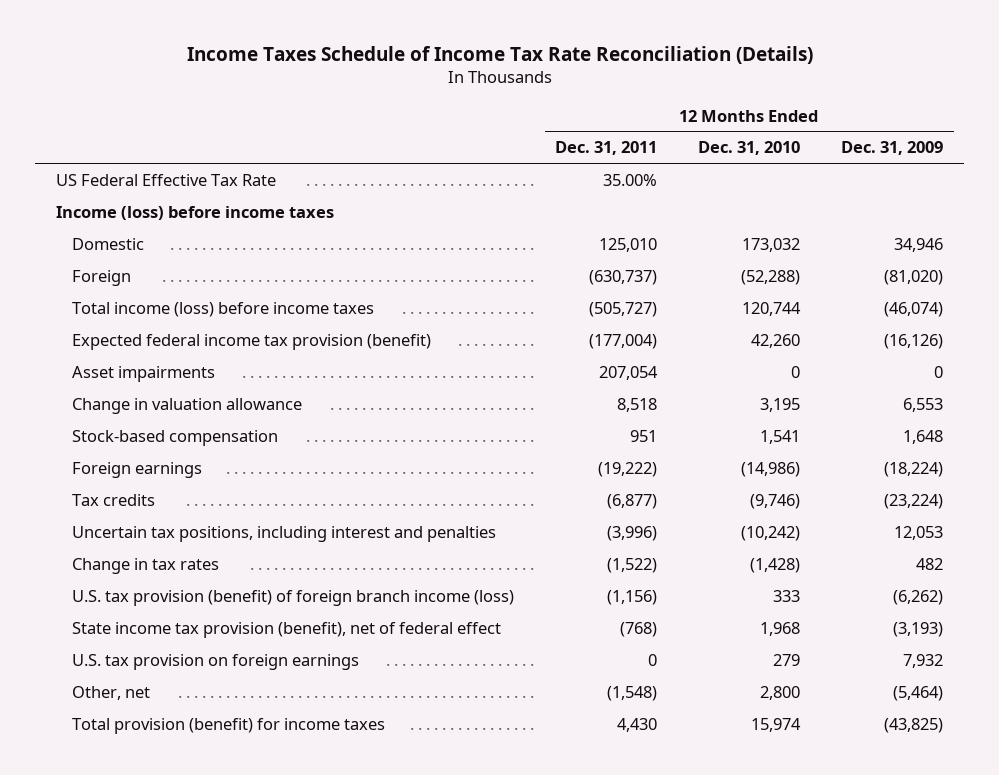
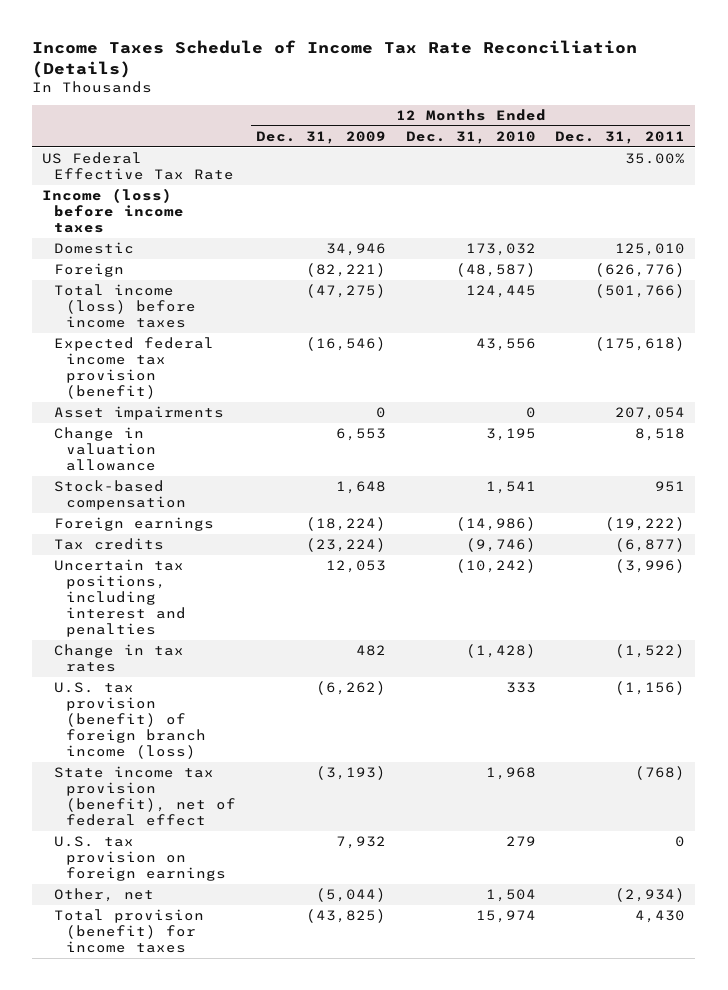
- | 12 Months Ended Dec. 31, 2011 | 12 Months Ended Dec. 31, 2010 | 12 Months Ended Dec. 31, 2009
+ | 12 Months Ended Dec. 31, 2009 | 12 Months Ended Dec. 31, 2010 | 12 Months Ended Dec. 31, 2011
- Foreign | (630,737) | (52,288) | (81,020)
- Total income (loss) before income taxes | (505,727) | 120,744 | (46,074)
- Expected federal income tax provision (benefit) | (177,004) | 42,260 | (16,126)
+ Foreign | (82,221) | (48,587) | (626,776)
+ Total income (loss) before income taxes | (47,275) | 124,445 | (501,766)
+ Expected federal income tax provision (benefit) | (16,546) | 43,556 | (175,618)
- Other, net | (1,548) | 2,800 | (5,464)
+ Other, net | (5,044) | 1,504 | (2,934)

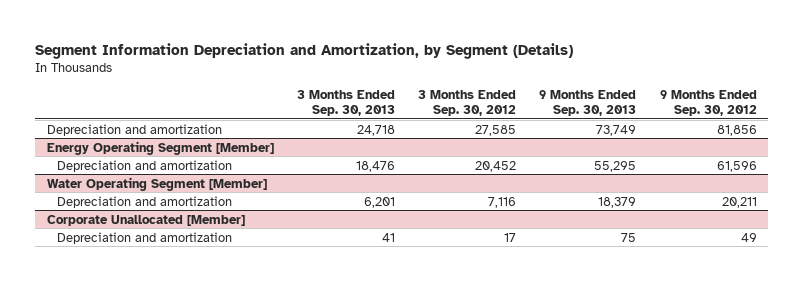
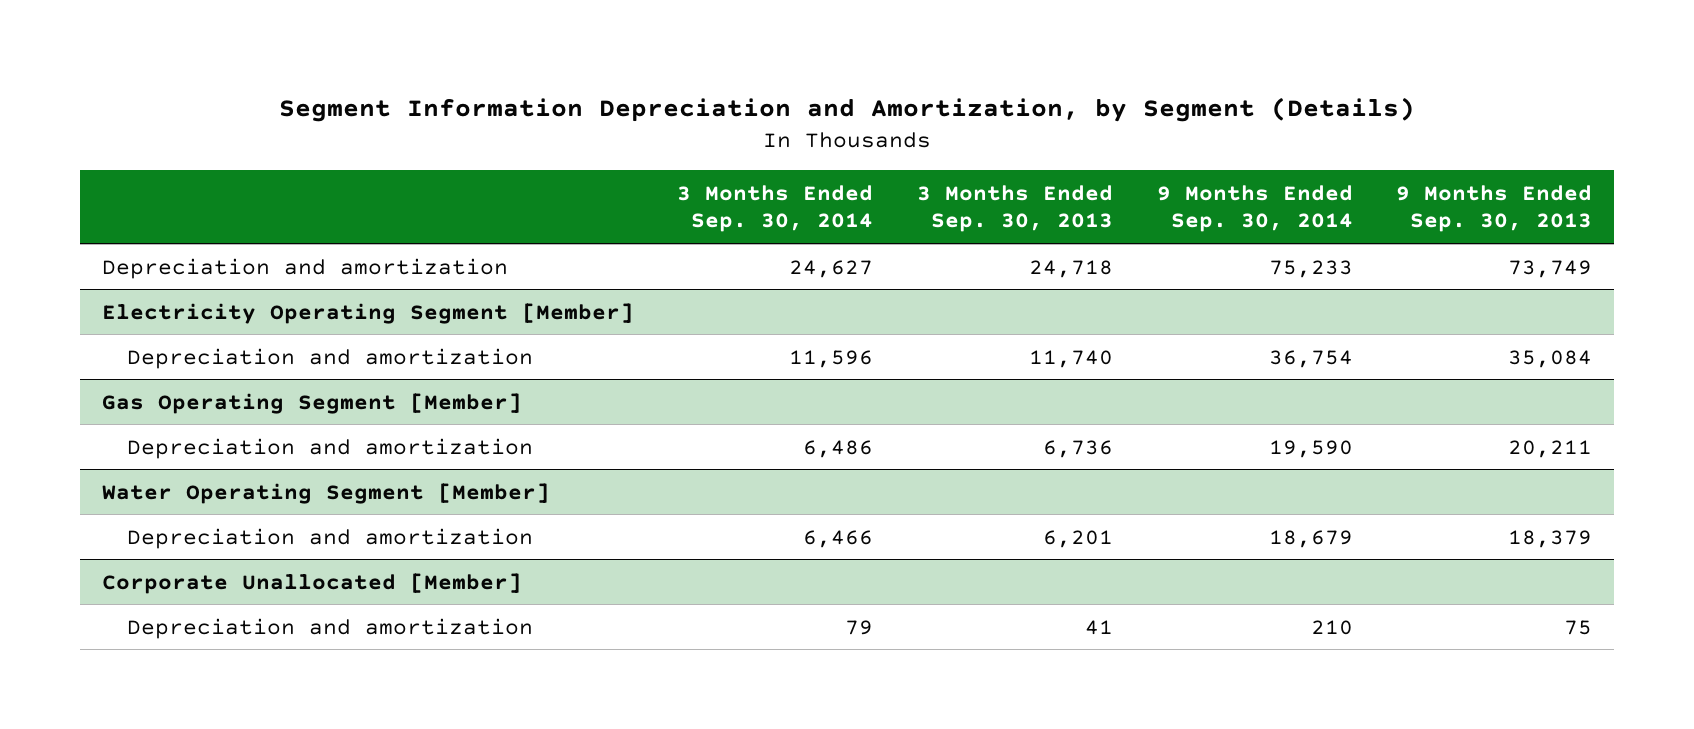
- | 3 Months Ended Sep. 30, 2013 | 3 Months Ended Sep. 30, 2012 | 9 Months Ended Sep. 30, 2013 | 9 Months Ended Sep. 30, 2012
+ | 3 Months Ended Sep. 30, 2014 | 3 Months Ended Sep. 30, 2013 | 9 Months Ended Sep. 30, 2014 | 9 Months Ended Sep. 30, 2013
- Energy Operating Segment [Member]
- Depreciation and amortization | 18,476 | 20,452 | 55,295 | 61,596
+ Electricity Operating Segment [Member]
+ Depreciation and amortization | 11,596 | 11,740 | 36,754 | 35,084
+ Gas Operating Segment [Member]
+ Depreciation and amortization | 6,486 | 6,736 | 19,590 | 20,211

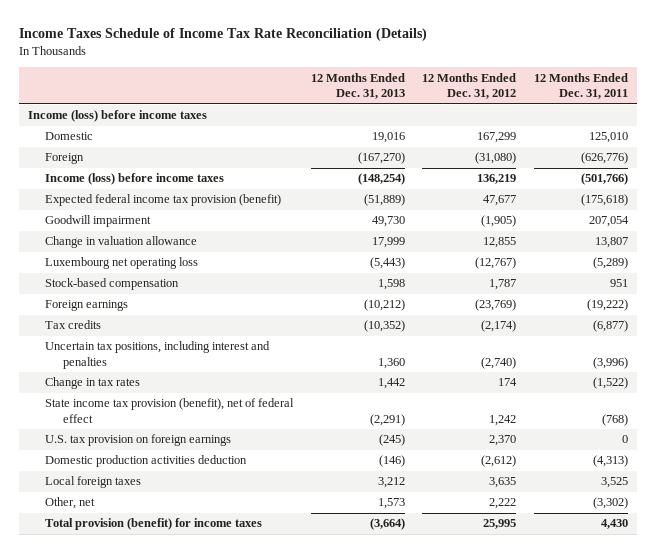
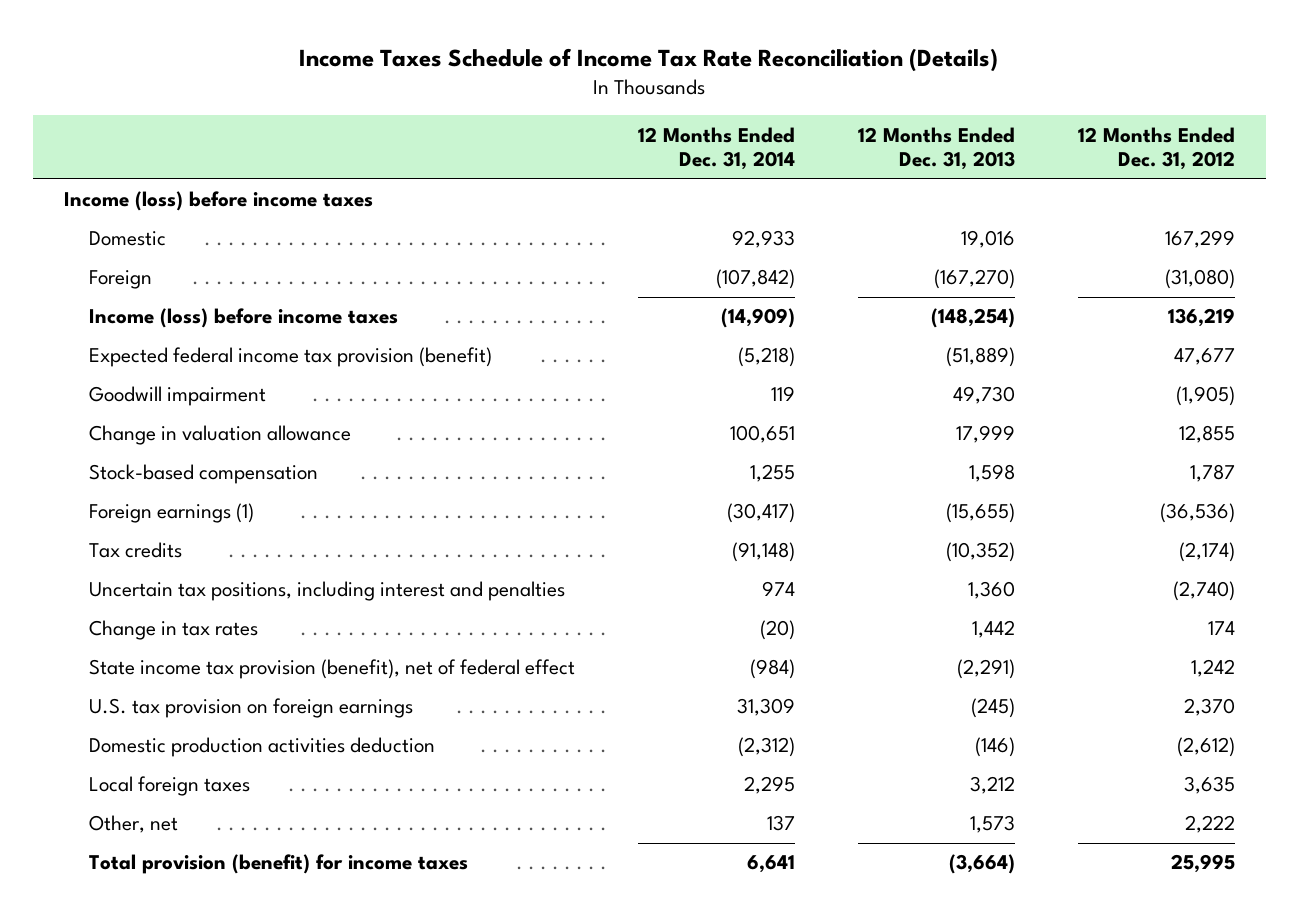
- | 12 Months Ended Dec. 31, 2013 | 12 Months Ended Dec. 31, 2012 | 12 Months Ended Dec. 31, 2011
+ | 12 Months Ended Dec. 31, 2014 | 12 Months Ended Dec. 31, 2013 | 12 Months Ended Dec. 31, 2012
- Luxembourg net operating loss | (5,443) | (12,767) | (5,289)
- Foreign earnings | (10,212) | (23,769) | (19,222)
+ Foreign earnings (1) | (30,417) | (15,655) | (36,536)

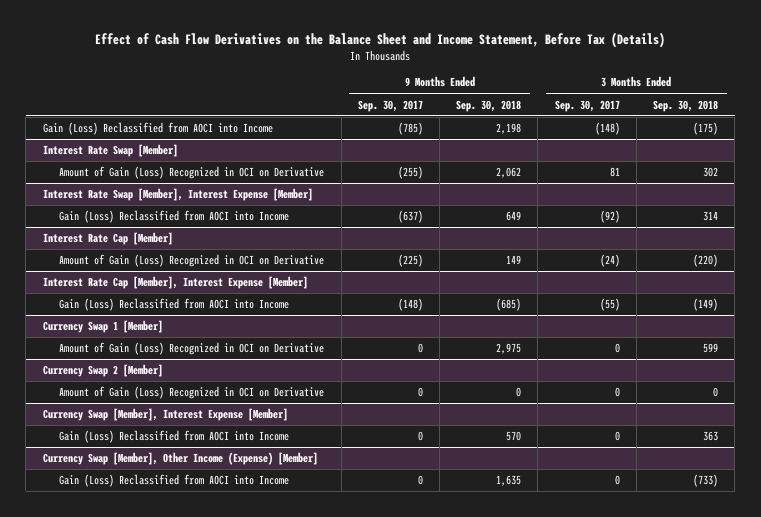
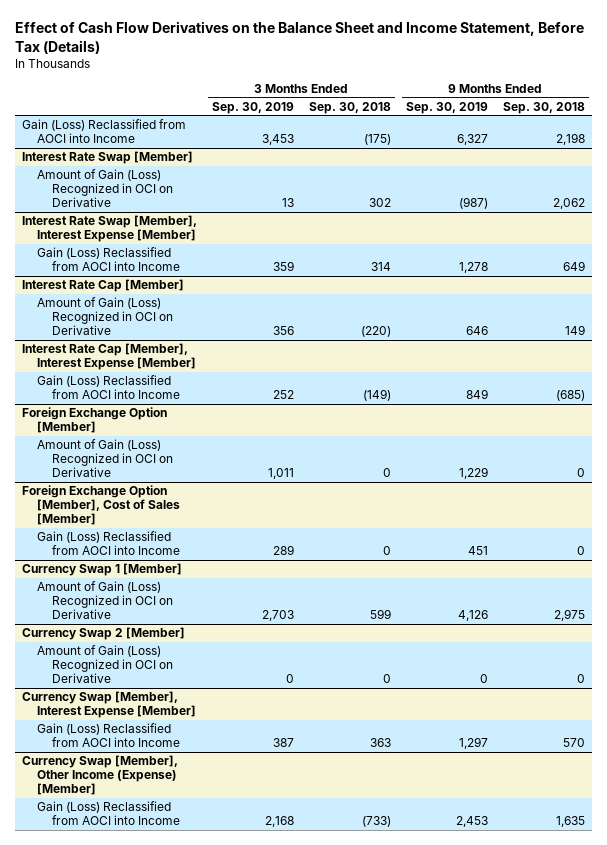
- | 9 Months Ended Sep. 30, 2017 | 9 Months Ended Sep. 30, 2018 | 3 Months Ended Sep. 30, 2017 | 3 Months Ended Sep. 30, 2018
+ | 3 Months Ended Sep. 30, 2019 | 3 Months Ended Sep. 30, 2018 | 9 Months Ended Sep. 30, 2019 | 9 Months Ended Sep. 30, 2018
+ Foreign Exchange Option [Member]
+ Amount of Gain (Loss) Recognized in OCI on Derivative | 1,011 | 0 | 1,229 | 0
+ Foreign Exchange Option [Member], Cost of Sales [Member]
+ Gain (Loss) Reclassified from AOCI into Income | 289 | 0 | 451 | 0

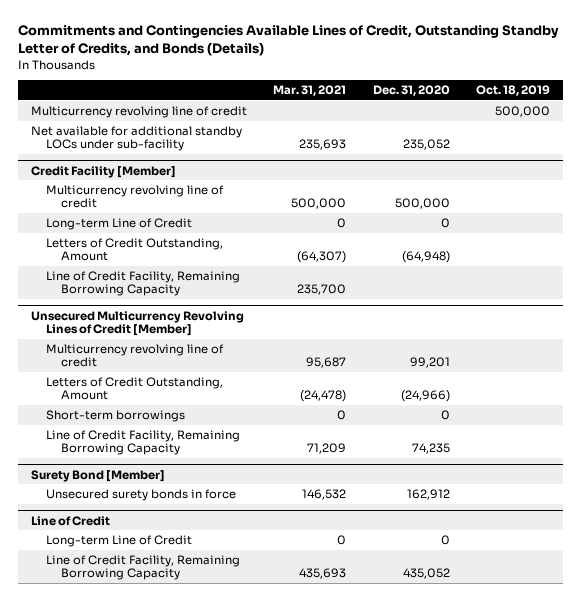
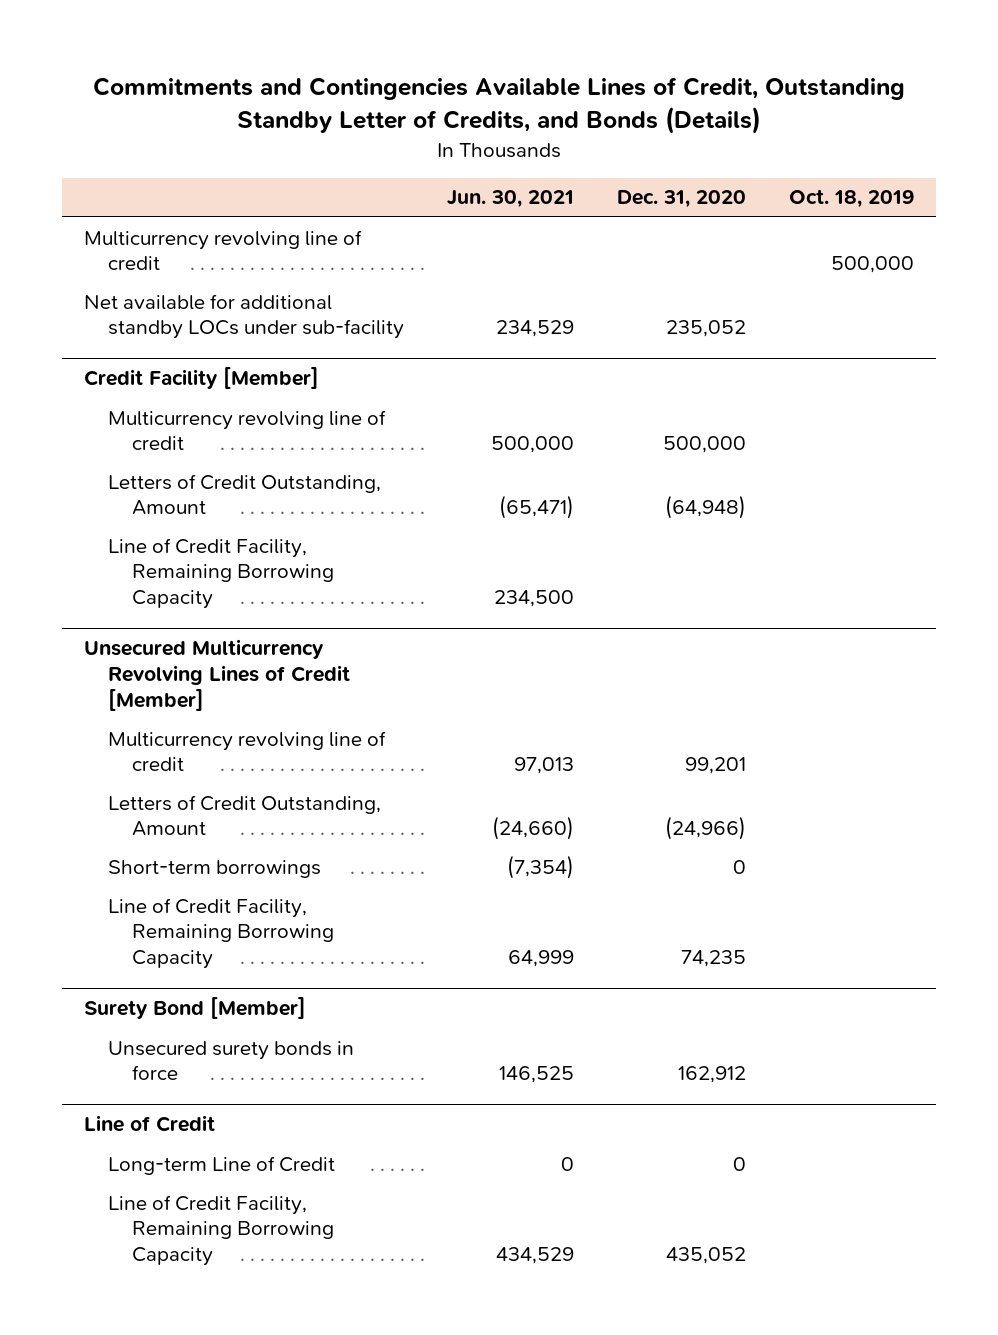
- | Mar. 31, 2021 | Dec. 31, 2020 | Oct. 18, 2019
+ | Jun. 30, 2021 | Dec. 31, 2020 | Oct. 18, 2019
@ Credit Facility [Member]
- Long-term Line of Credit | 0 | 0 |

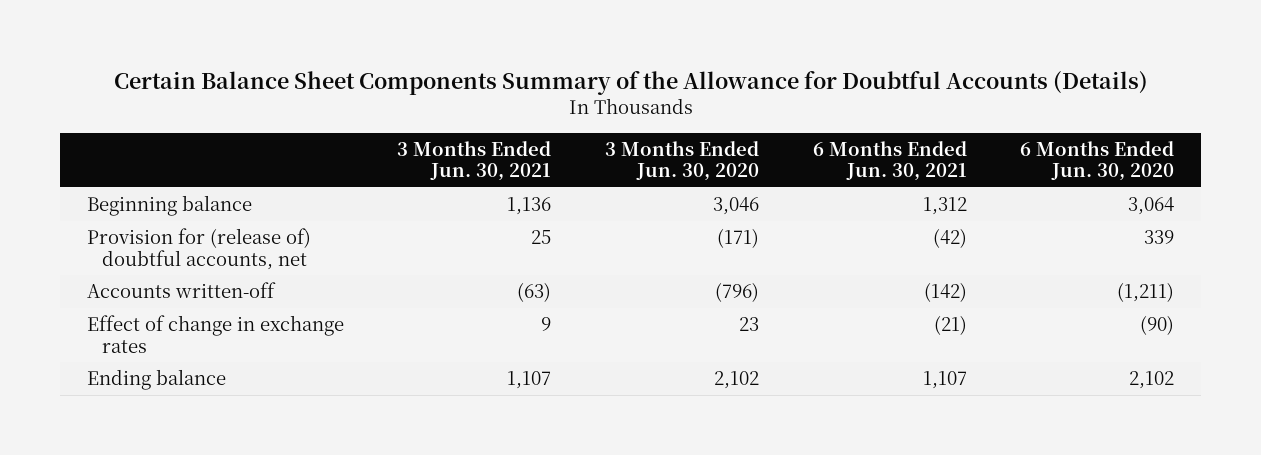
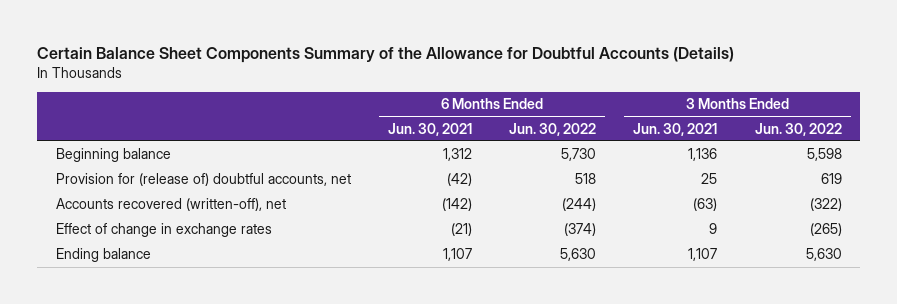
- | 3 Months Ended Jun. 30, 2021 | 3 Months Ended Jun. 30, 2020 | 6 Months Ended Jun. 30, 2021 | 6 Months Ended Jun. 30, 2020
+ | 6 Months Ended Jun. 30, 2021 | 6 Months Ended Jun. 30, 2022 | 3 Months Ended Jun. 30, 2021 | 3 Months Ended Jun. 30, 2022
- Accounts written-off | (63) | (796) | (142) | (1,211)
+ Accounts recovered (written-off), net | (142) | (244) | (63) | (322)

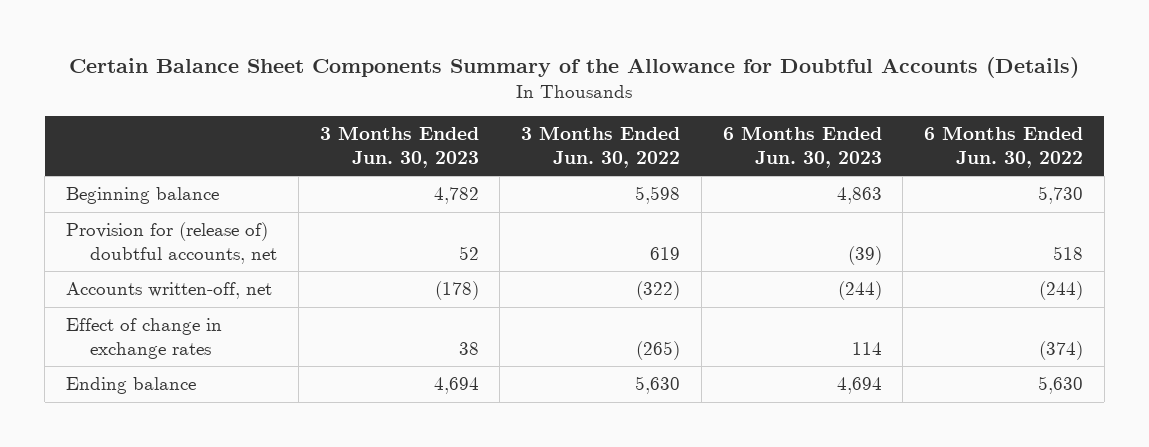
- | 6 Months Ended Jun. 30, 2021 | 6 Months Ended Jun. 30, 2022 | 3 Months Ended Jun. 30, 2021 | 3 Months Ended Jun. 30, 2022
+ | 3 Months Ended Jun. 30, 2023 | 3 Months Ended Jun. 30, 2022 | 6 Months Ended Jun. 30, 2023 | 6 Months Ended Jun. 30, 2022
- Accounts recovered (written-off), net | (142) | (244) | (63) | (322)
+ Accounts written-off, net | (178) | (322) | (244) | (244)

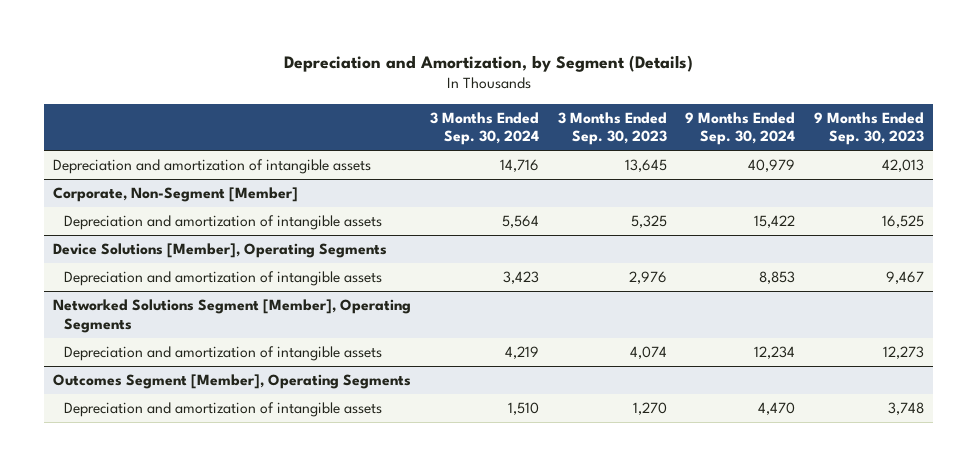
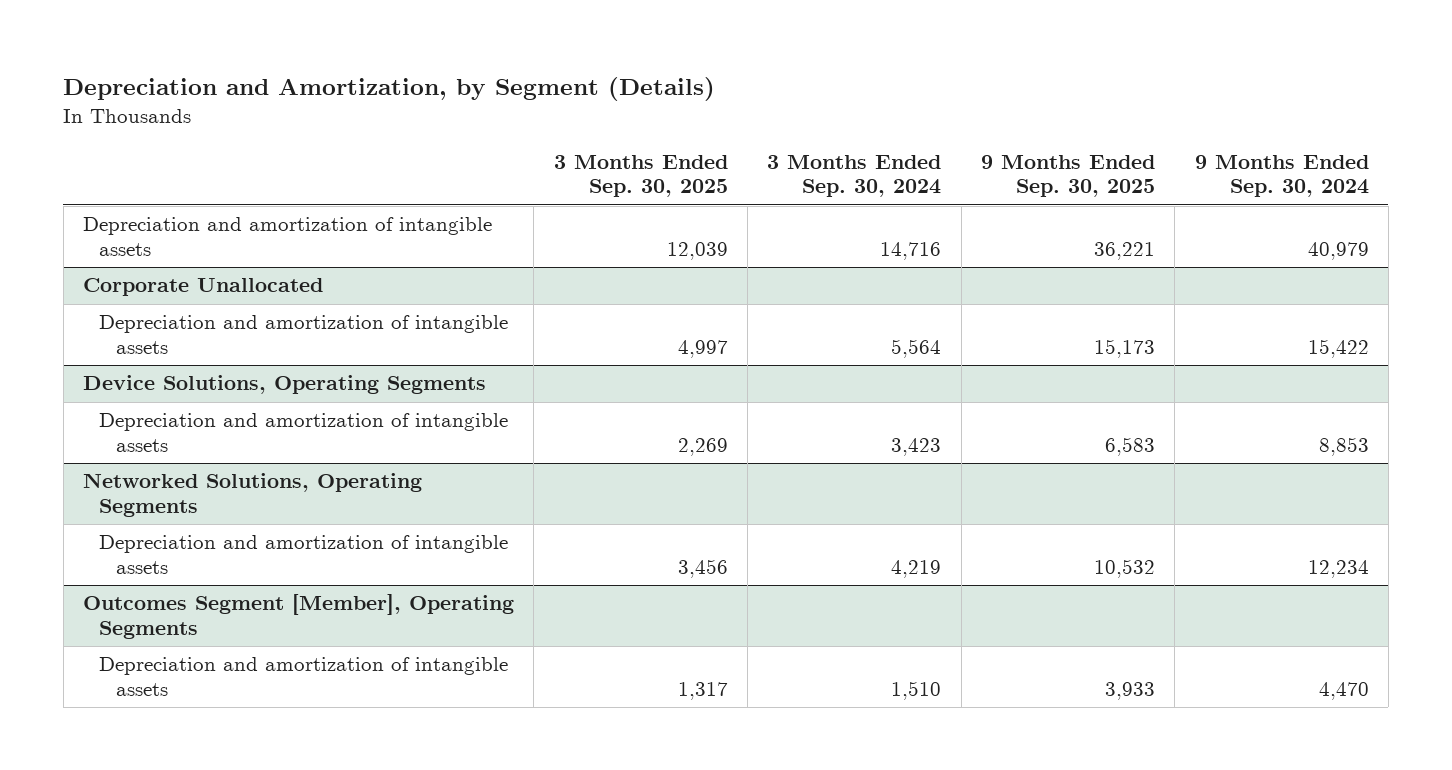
- | 3 Months Ended Sep. 30, 2024 | 3 Months Ended Sep. 30, 2023 | 9 Months Ended Sep. 30, 2024 | 9 Months Ended Sep. 30, 2023
+ | 3 Months Ended Sep. 30, 2025 | 3 Months Ended Sep. 30, 2024 | 9 Months Ended Sep. 30, 2025 | 9 Months Ended Sep. 30, 2024
- Corporate, Non-Segment [Member]
+ Corporate Unallocated
- Device Solutions [Member], Operating Segments
+ Device Solutions, Operating Segments
- Networked Solutions Segment [Member], Operating Segments
+ Networked Solutions, Operating Segments

